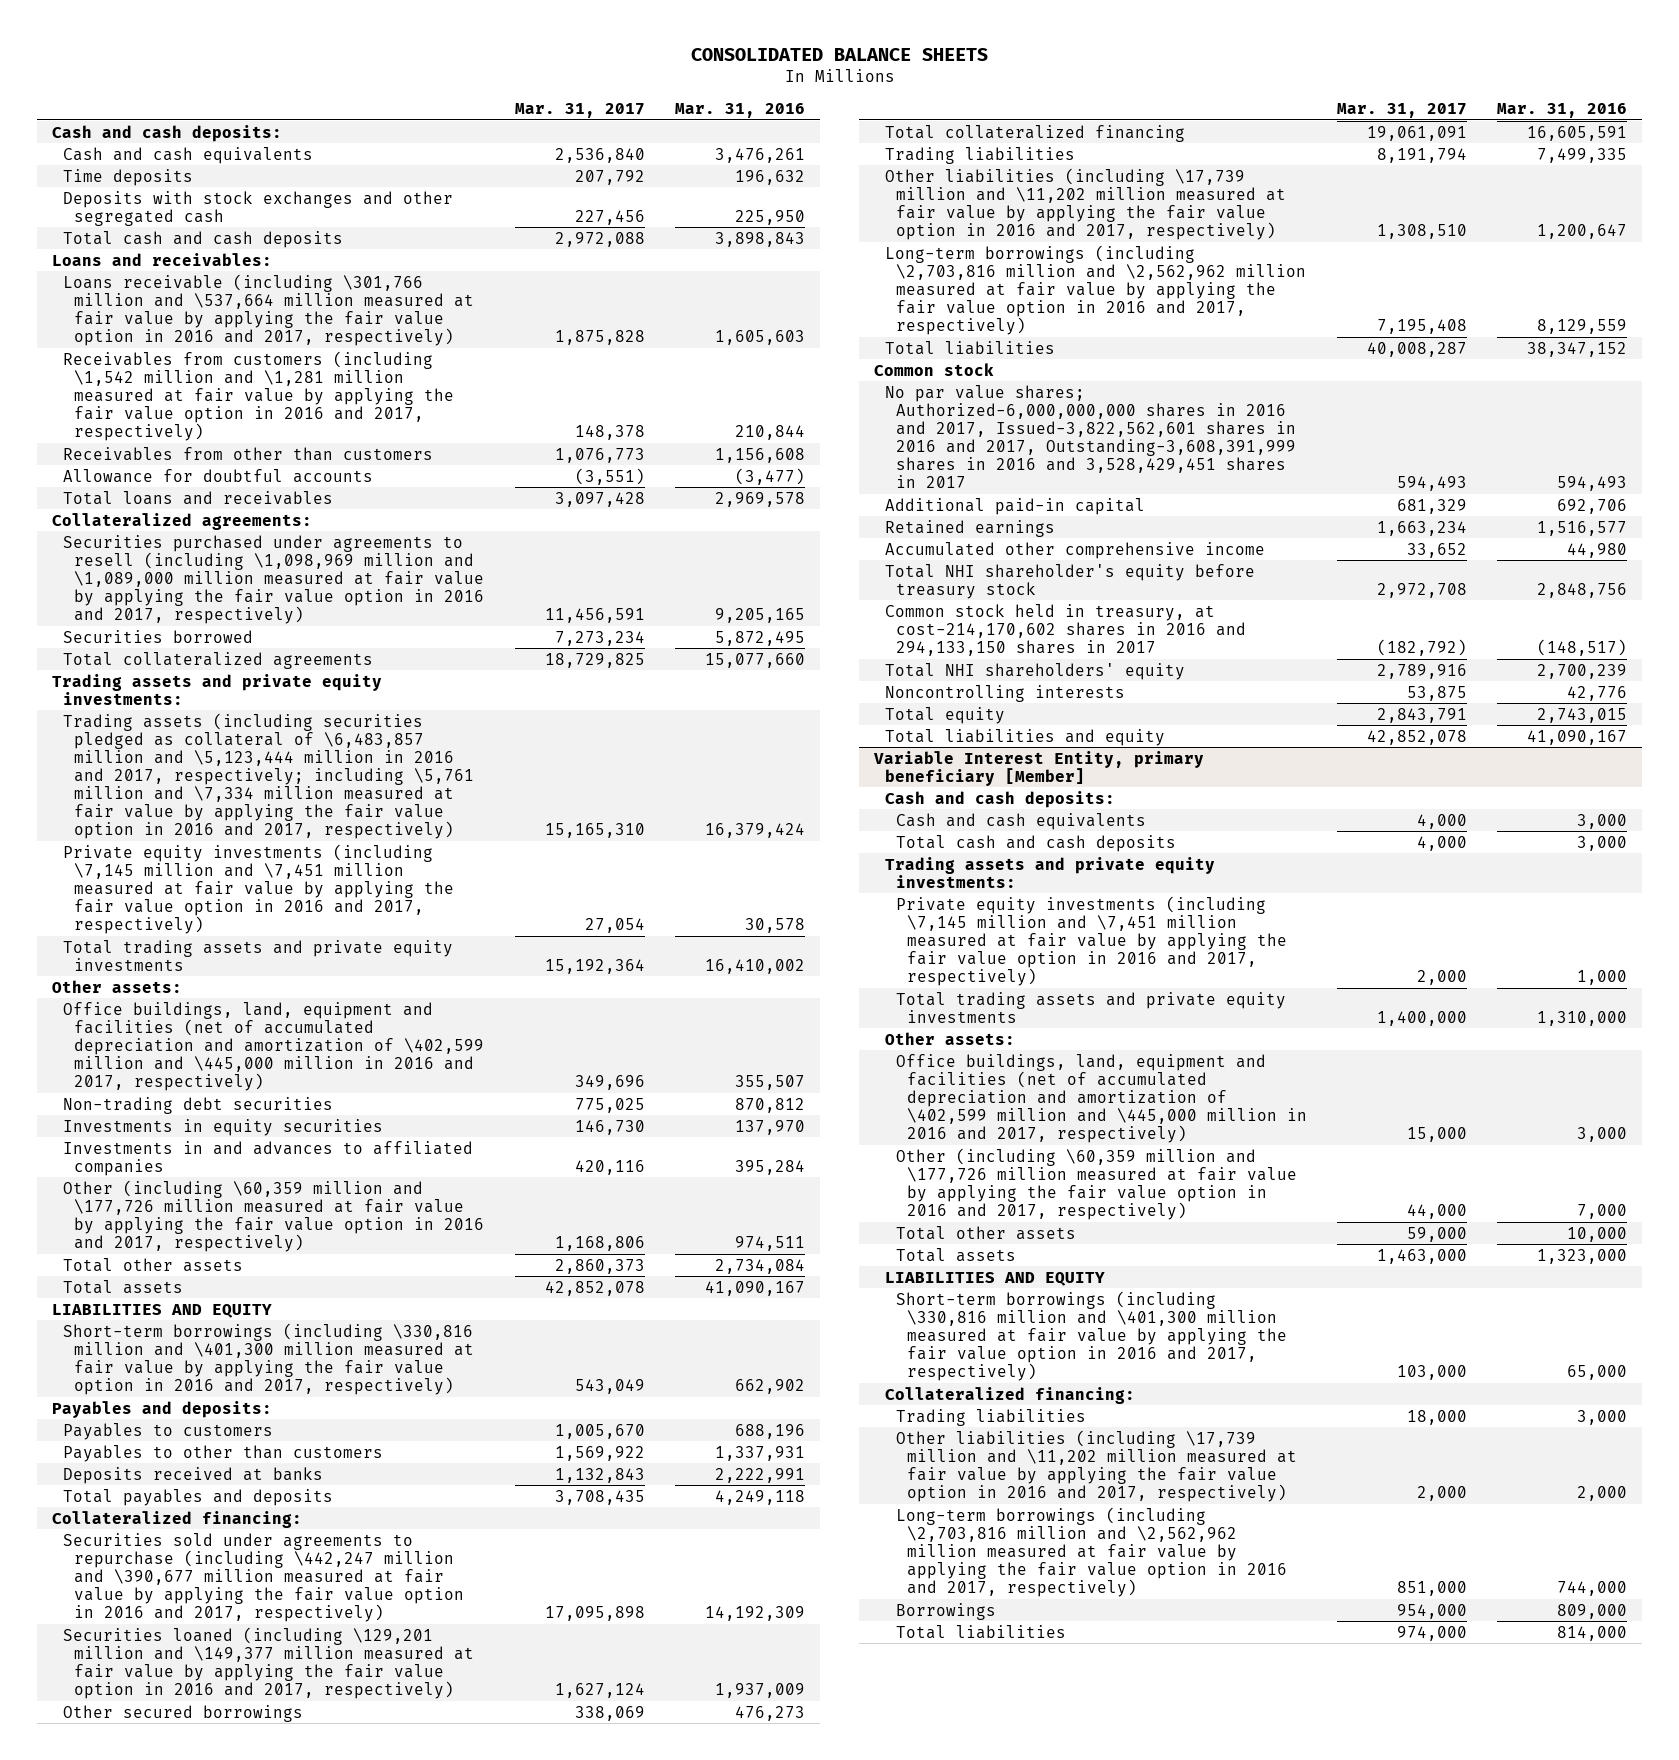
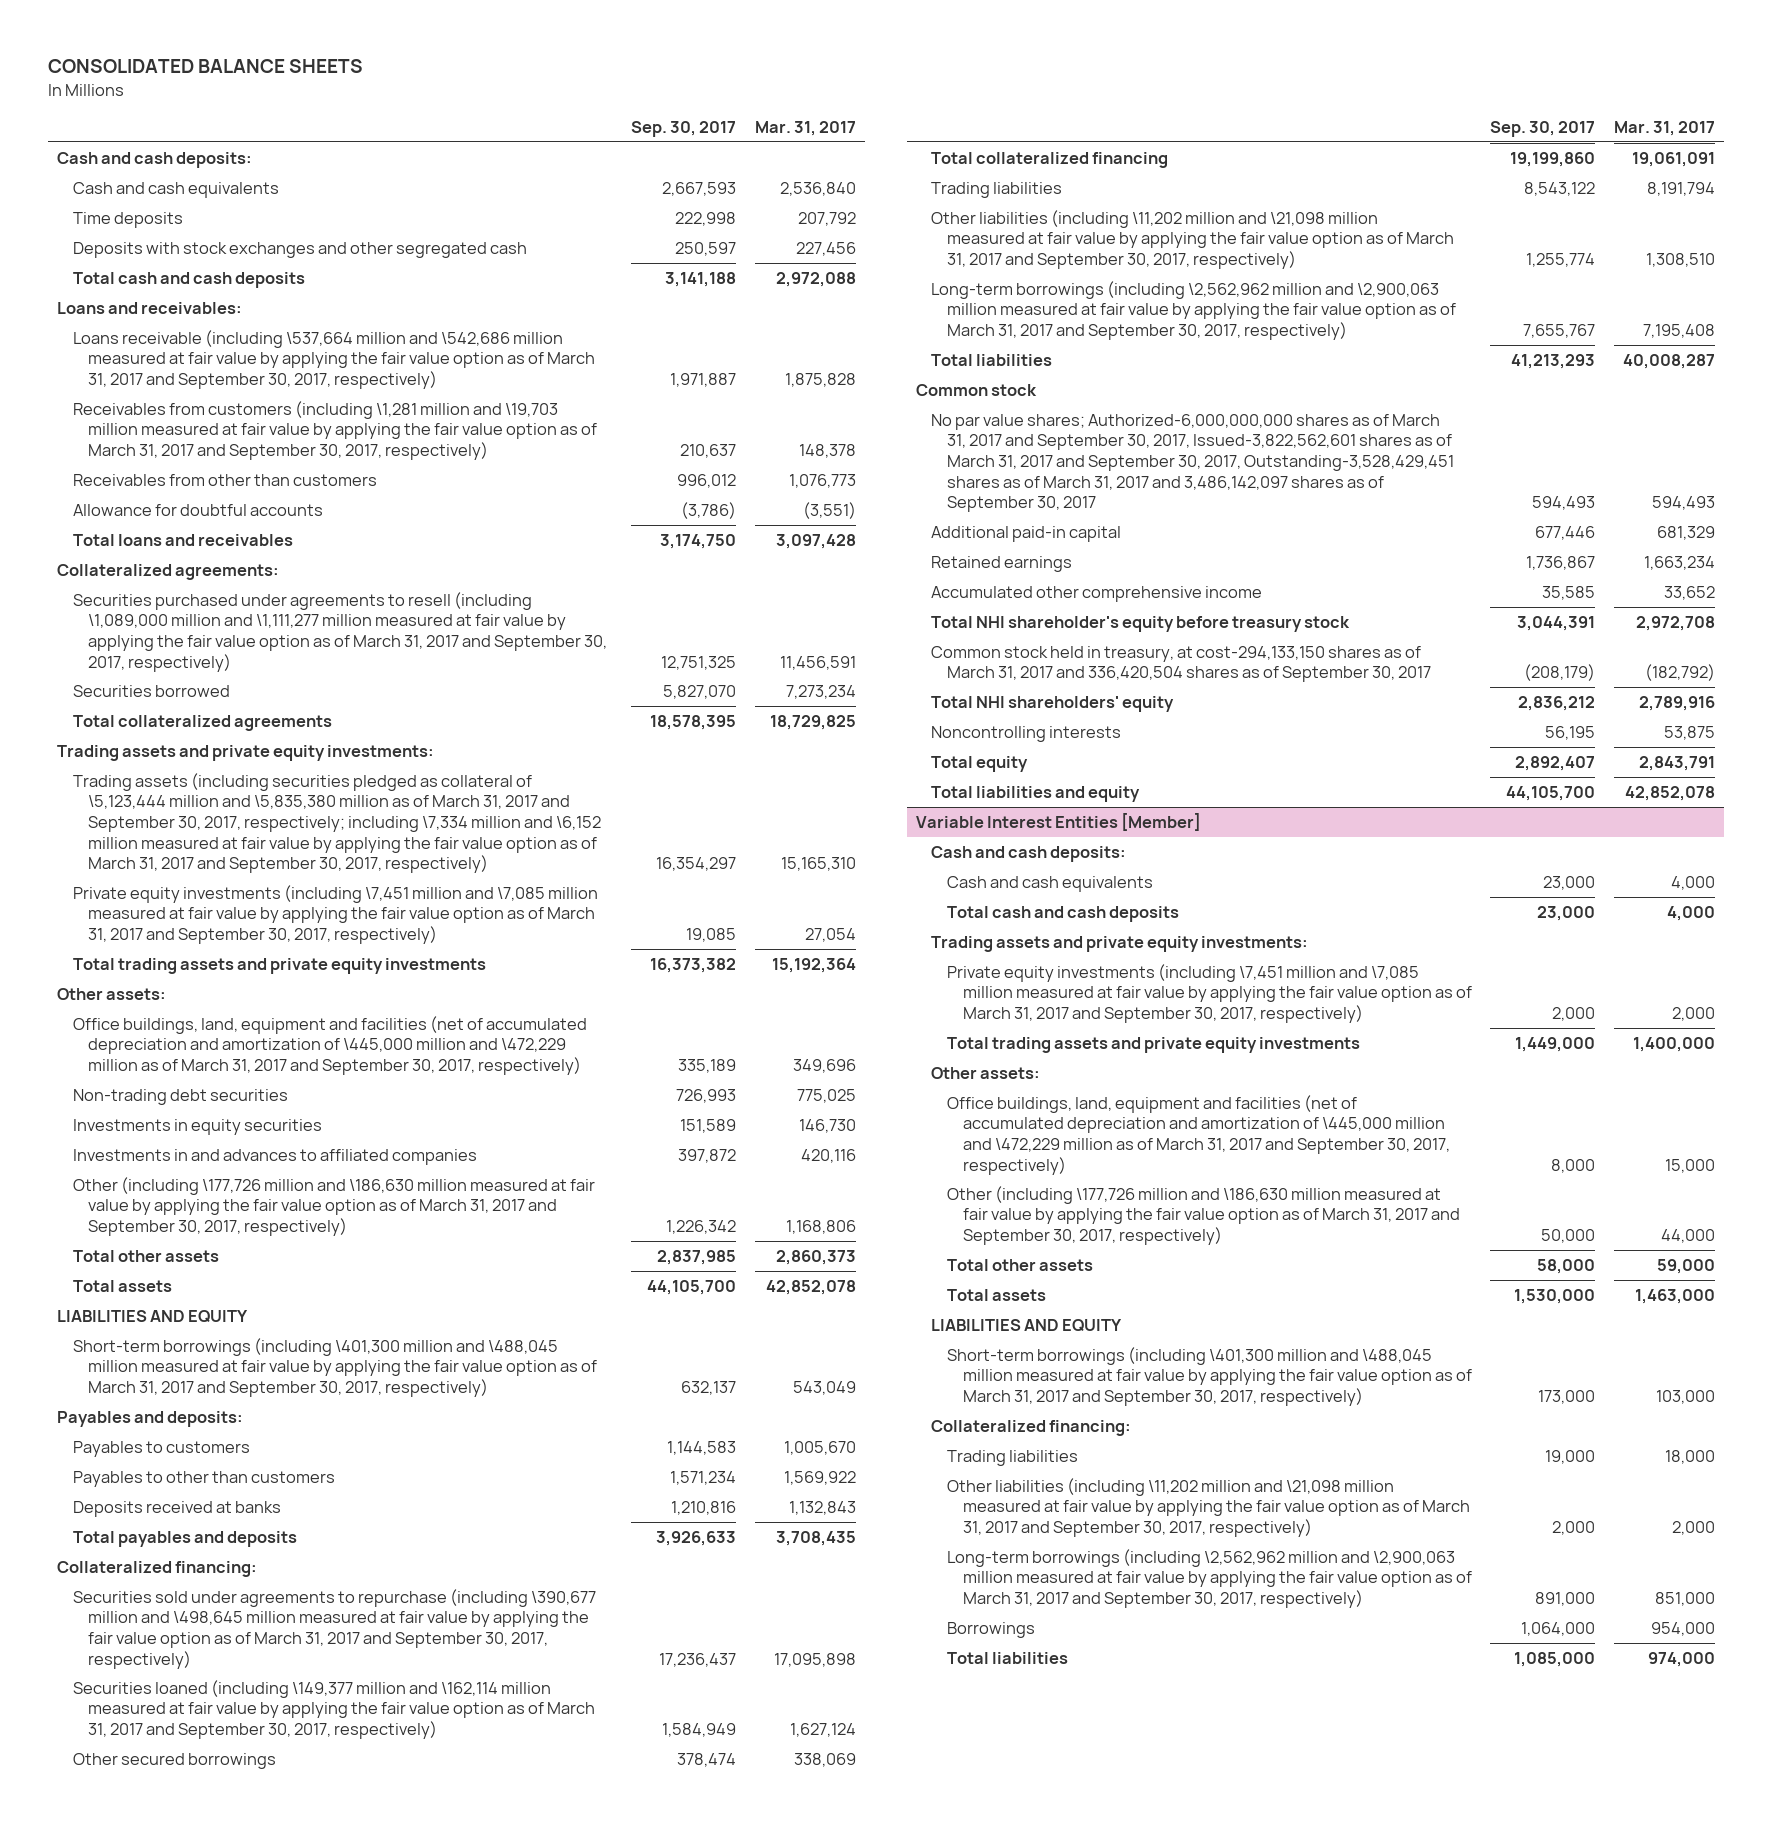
- | Mar. 31, 2017 | Mar. 31, 2016
+ | Sep. 30, 2017 | Mar. 31, 2017
- Loans receivable (including \301,766 million and \537,664 million measured at fair value by applying the fair value option in 2016 and 2017, respectively) | 1,875,828 | 1,605,603
- Receivables from customers (including \1,542 million and \1,281 million measured at fair value by applying the fair value option in 2016 and 2017, respectively) | 148,378 | 210,844
+ Loans receivable (including \537,664 million and \542,686 million measured at fair value by applying the fair value option as of March 31, 2017 and September 30, 2017, respectively) | 1,971,887 | 1,875,828
+ Receivables from customers (including \1,281 million and \19,703 million measured at fair value by applying the fair value option as of March 31, 2017 and September 30, 2017, respectively) | 210,637 | 148,378
- Securities purchased under agreements to resell (including \1,098,969 million and \1,089,000 million measured at fair value by applying the fair value option in 2016 and 2017, respectively) | 11,456,591 | 9,205,165
+ Securities purchased under agreements to resell (including \1,089,000 million and \1,111,277 million measured at fair value by applying the fair value option as of March 31, 2017 and September 30, 2017, respectively) | 12,751,325 | 11,456,591
- Trading assets (including securities pledged as collateral of \6,483,857 million and \5,123,444 million in 2016 and 2017, respectively; including \5,761 million and \7,334 million measured at fair value by applying the fair value option in 2016 and 2017, respectively) | 15,165,310 | 16,379,424
- Private equity investments (including \7,145 million and \7,451 million measured at fair value by applying the fair value option in 2016 and 2017, respectively) | 27,054 | 30,578
+ Trading assets (including securities pledged as collateral of \5,123,444 million and \5,835,380 million as of March 31, 2017 and September 30, 2017, respectively; including \7,334 million and \6,152 million measured at fair value by applying the fair value option as of March 31, 2017 and September 30, 2017, respectively) | 16,354,297 | 15,165,310
+ Private equity investments (including \7,451 million and \7,085 million measured at fair value by applying the fair value option as of March 31, 2017 and September 30, 2017, respectively) | 19,085 | 27,054
- Office buildings, land, equipment and facilities (net of accumulated depreciation and amortization of \402,599 million and \445,000 million in 2016 and 2017, respectively) | 349,696 | 355,507
+ Office buildings, land, equipment and facilities (net of accumulated depreciation and amortization of \445,000 million and \472,229 million as of March 31, 2017 and September 30, 2017, respectively) | 335,189 | 349,696
- Other (including \60,359 million and \177,726 million measured at fair value by applying the fair value option in 2016 and 2017, respectively) | 1,168,806 | 974,511
+ Other (including \177,726 million and \186,630 million measured at fair value by applying the fair value option as of March 31, 2017 and September 30, 2017, respectively) | 1,226,342 | 1,168,806
- Short-term borrowings (including \330,816 million and \401,300 million measured at fair value by applying the fair value option in 2016 and 2017, respectively) | 543,049 | 662,902
+ Short-term borrowings (including \401,300 million and \488,045 million measured at fair value by applying the fair value option as of March 31, 2017 and September 30, 2017, respectively) | 632,137 | 543,049
- Securities sold under agreements to repurchase (including \442,247 million and \390,677 million measured at fair value by applying the fair value option in 2016 and 2017, respectively) | 17,095,898 | 14,192,309
- Securities loaned (including \129,201 million and \149,377 million measured at fair value by applying the fair value option in 2016 and 2017, respectively) | 1,627,124 | 1,937,009
+ Securities sold under agreements to repurchase (including \390,677 million and \498,645 million measured at fair value by applying the fair value option as of March 31, 2017 and September 30, 2017, respectively) | 17,236,437 | 17,095,898
+ Securities loaned (including \149,377 million and \162,114 million measured at fair value by applying the fair value option as of March 31, 2017 and September 30, 2017, respectively) | 1,584,949 | 1,627,124
- Other liabilities (including \17,739 million and \11,202 million measured at fair value by applying the fair value option in 2016 and 2017, respectively) | 1,308,510 | 1,200,647
- Long-term borrowings (including \2,703,816 million and \2,562,962 million measured at fair value by applying the fair value option in 2016 and 2017, respectively) | 7,195,408 | 8,129,559
+ Other liabilities (including \11,202 million and \21,098 million measured at fair value by applying the fair value option as of March 31, 2017 and September 30, 2017, respectively) | 1,255,774 | 1,308,510
+ Long-term borrowings (including \2,562,962 million and \2,900,063 million measured at fair value by applying the fair value option as of March 31, 2017 and September 30, 2017, respectively) | 7,655,767 | 7,195,408
- No par value shares; Authorized-6,000,000,000 shares in 2016 and 2017, Issued-3,822,562,601 shares in 2016 and 2017, Outstanding-3,608,391,999 shares in 2016 and 3,528,429,451 shares in 2017 | 594,493 | 594,493
+ No par value shares; Authorized-6,000,000,000 shares as of March 31, 2017 and September 30, 2017, Issued-3,822,562,601 shares as of March 31, 2017 and September 30, 2017, Outstanding-3,528,429,451 shares as of March 31, 2017 and 3,486,142,097 shares as of September 30, 2017 | 594,493 | 594,493
- Common stock held in treasury, at cost-214,170,602 shares in 2016 and 294,133,150 shares in 2017 | (182,792) | (148,517)
+ Common stock held in treasury, at cost-294,133,150 shares as of March 31, 2017 and 336,420,504 shares as of September 30, 2017 | (208,179) | (182,792)
- Variable Interest Entity, primary beneficiary [Member]
+ Variable Interest Entities [Member]
- Private equity investments (including \7,145 million and \7,451 million measured at fair value by applying the fair value option in 2016 and 2017, respectively) | 2,000 | 1,000
+ Private equity investments (including \7,451 million and \7,085 million measured at fair value by applying the fair value option as of March 31, 2017 and September 30, 2017, respectively) | 2,000 | 2,000
- Office buildings, land, equipment and facilities (net of accumulated depreciation and amortization of \402,599 million and \445,000 million in 2016 and 2017, respectively) | 15,000 | 3,000
- Other (including \60,359 million and \177,726 million measured at fair value by applying the fair value option in 2016 and 2017, respectively) | 44,000 | 7,000
+ Office buildings, land, equipment and facilities (net of accumulated depreciation and amortization of \445,000 million and \472,229 million as of March 31, 2017 and September 30, 2017, respectively) | 8,000 | 15,000
+ Other (including \177,726 million and \186,630 million measured at fair value by applying the fair value option as of March 31, 2017 and September 30, 2017, respectively) | 50,000 | 44,000
- Short-term borrowings (including \330,816 million and \401,300 million measured at fair value by applying the fair value option in 2016 and 2017, respectively) | 103,000 | 65,000
+ Short-term borrowings (including \401,300 million and \488,045 million measured at fair value by applying the fair value option as of March 31, 2017 and September 30, 2017, respectively) | 173,000 | 103,000
- Other liabilities (including \17,739 million and \11,202 million measured at fair value by applying the fair value option in 2016 and 2017, respectively) | 2,000 | 2,000
- Long-term borrowings (including \2,703,816 million and \2,562,962 million measured at fair value by applying the fair value option in 2016 and 2017, respectively) | 851,000 | 744,000
+ Other liabilities (including \11,202 million and \21,098 million measured at fair value by applying the fair value option as of March 31, 2017 and September 30, 2017, respectively) | 2,000 | 2,000
+ Long-term borrowings (including \2,562,962 million and \2,900,063 million measured at fair value by applying the fair value option as of March 31, 2017 and September 30, 2017, respectively) | 891,000 | 851,000

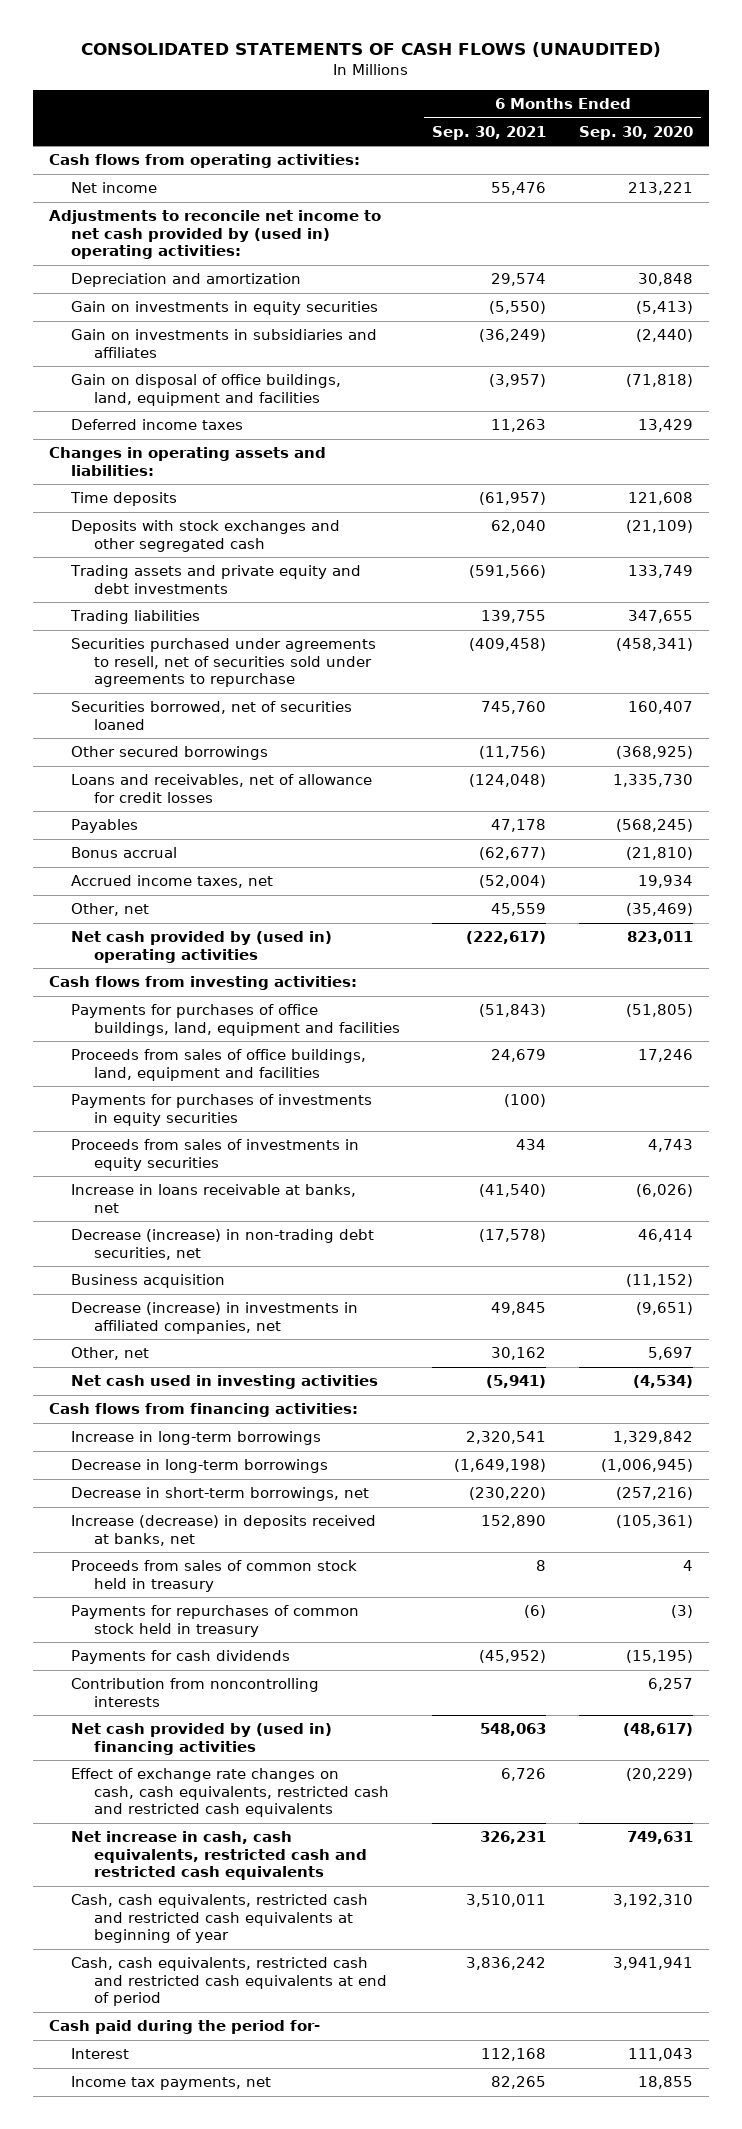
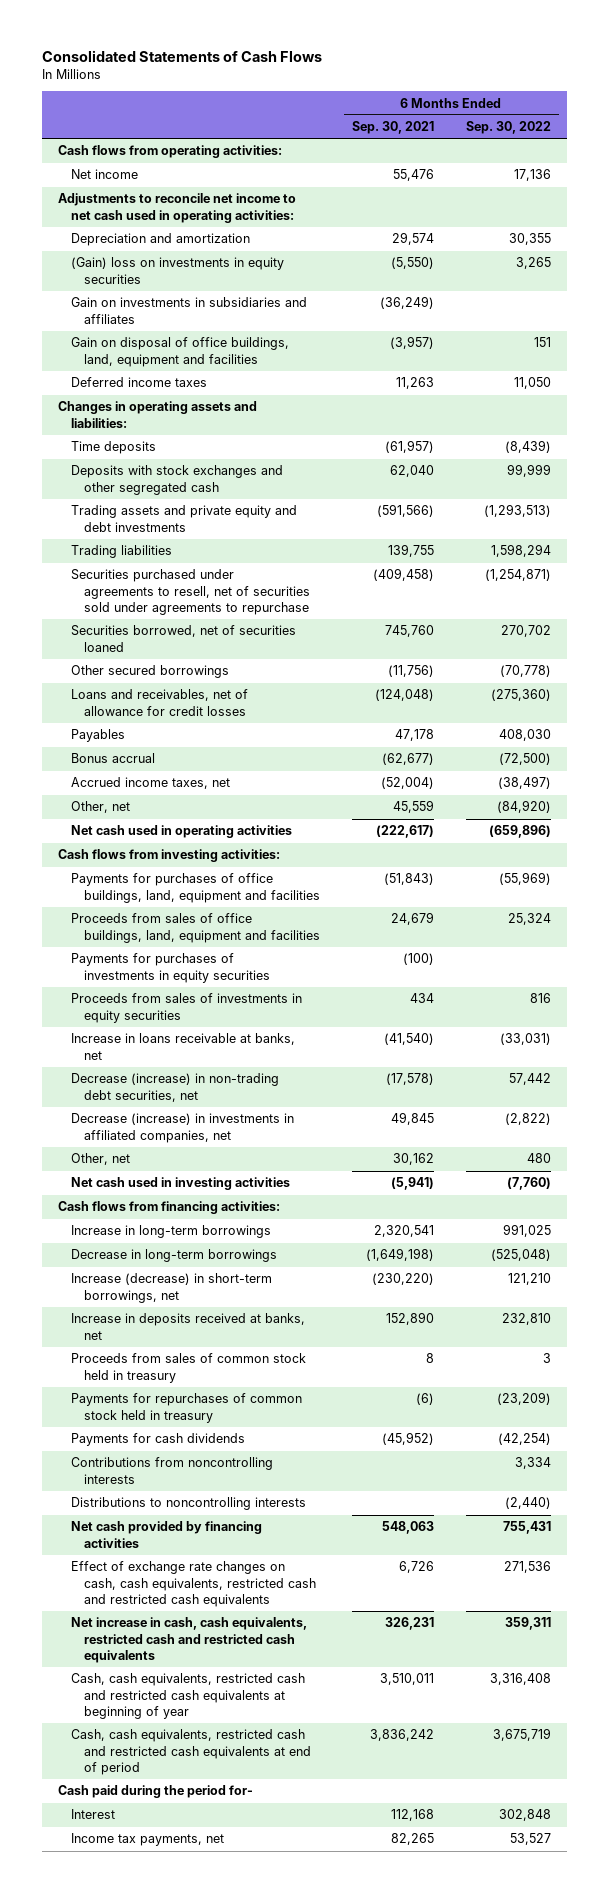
- CONSOLIDATED STATEMENTS OF CASH FLOWS (UNAUDITED)
+ Consolidated Statements of Cash Flows
- | 6 Months Ended Sep. 30, 2021 | 6 Months Ended Sep. 30, 2020
+ | 6 Months Ended Sep. 30, 2021 | 6 Months Ended Sep. 30, 2022
- Adjustments to reconcile net income to net cash provided by (used in) operating activities:
+ Adjustments to reconcile net income to net cash used in operating activities:
- Gain on investments in equity securities | (5,550) | (5,413)
+ (Gain) loss on investments in equity securities | (5,550) | 3,265
- Net cash provided by (used in) operating activities | (222,617) | 823,011
+ Net cash used in operating activities | (222,617) | (659,896)
- Business acquisition | | (11,152)
- Decrease in short-term borrowings, net | (230,220) | (257,216)
- Increase (decrease) in deposits received at banks, net | 152,890 | (105,361)
+ Increase (decrease) in short-term borrowings, net | (230,220) | 121,210
+ Increase in deposits received at banks, net | 152,890 | 232,810
- Contribution from noncontrolling interests | | 6,257
- Net cash provided by (used in) financing activities | 548,063 | (48,617)
+ Contributions from noncontrolling interests | | 3,334
+ Distributions to noncontrolling interests | | (2,440)
+ Net cash provided by financing activities | 548,063 | 755,431

